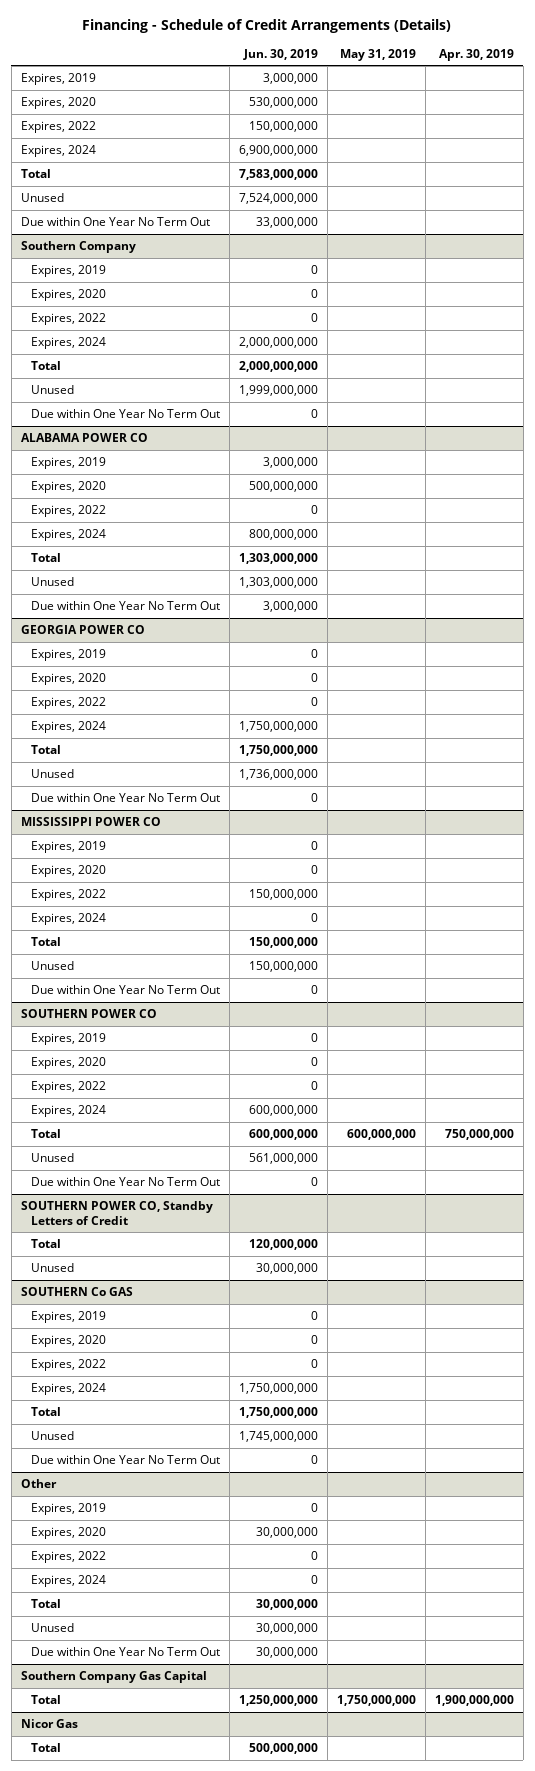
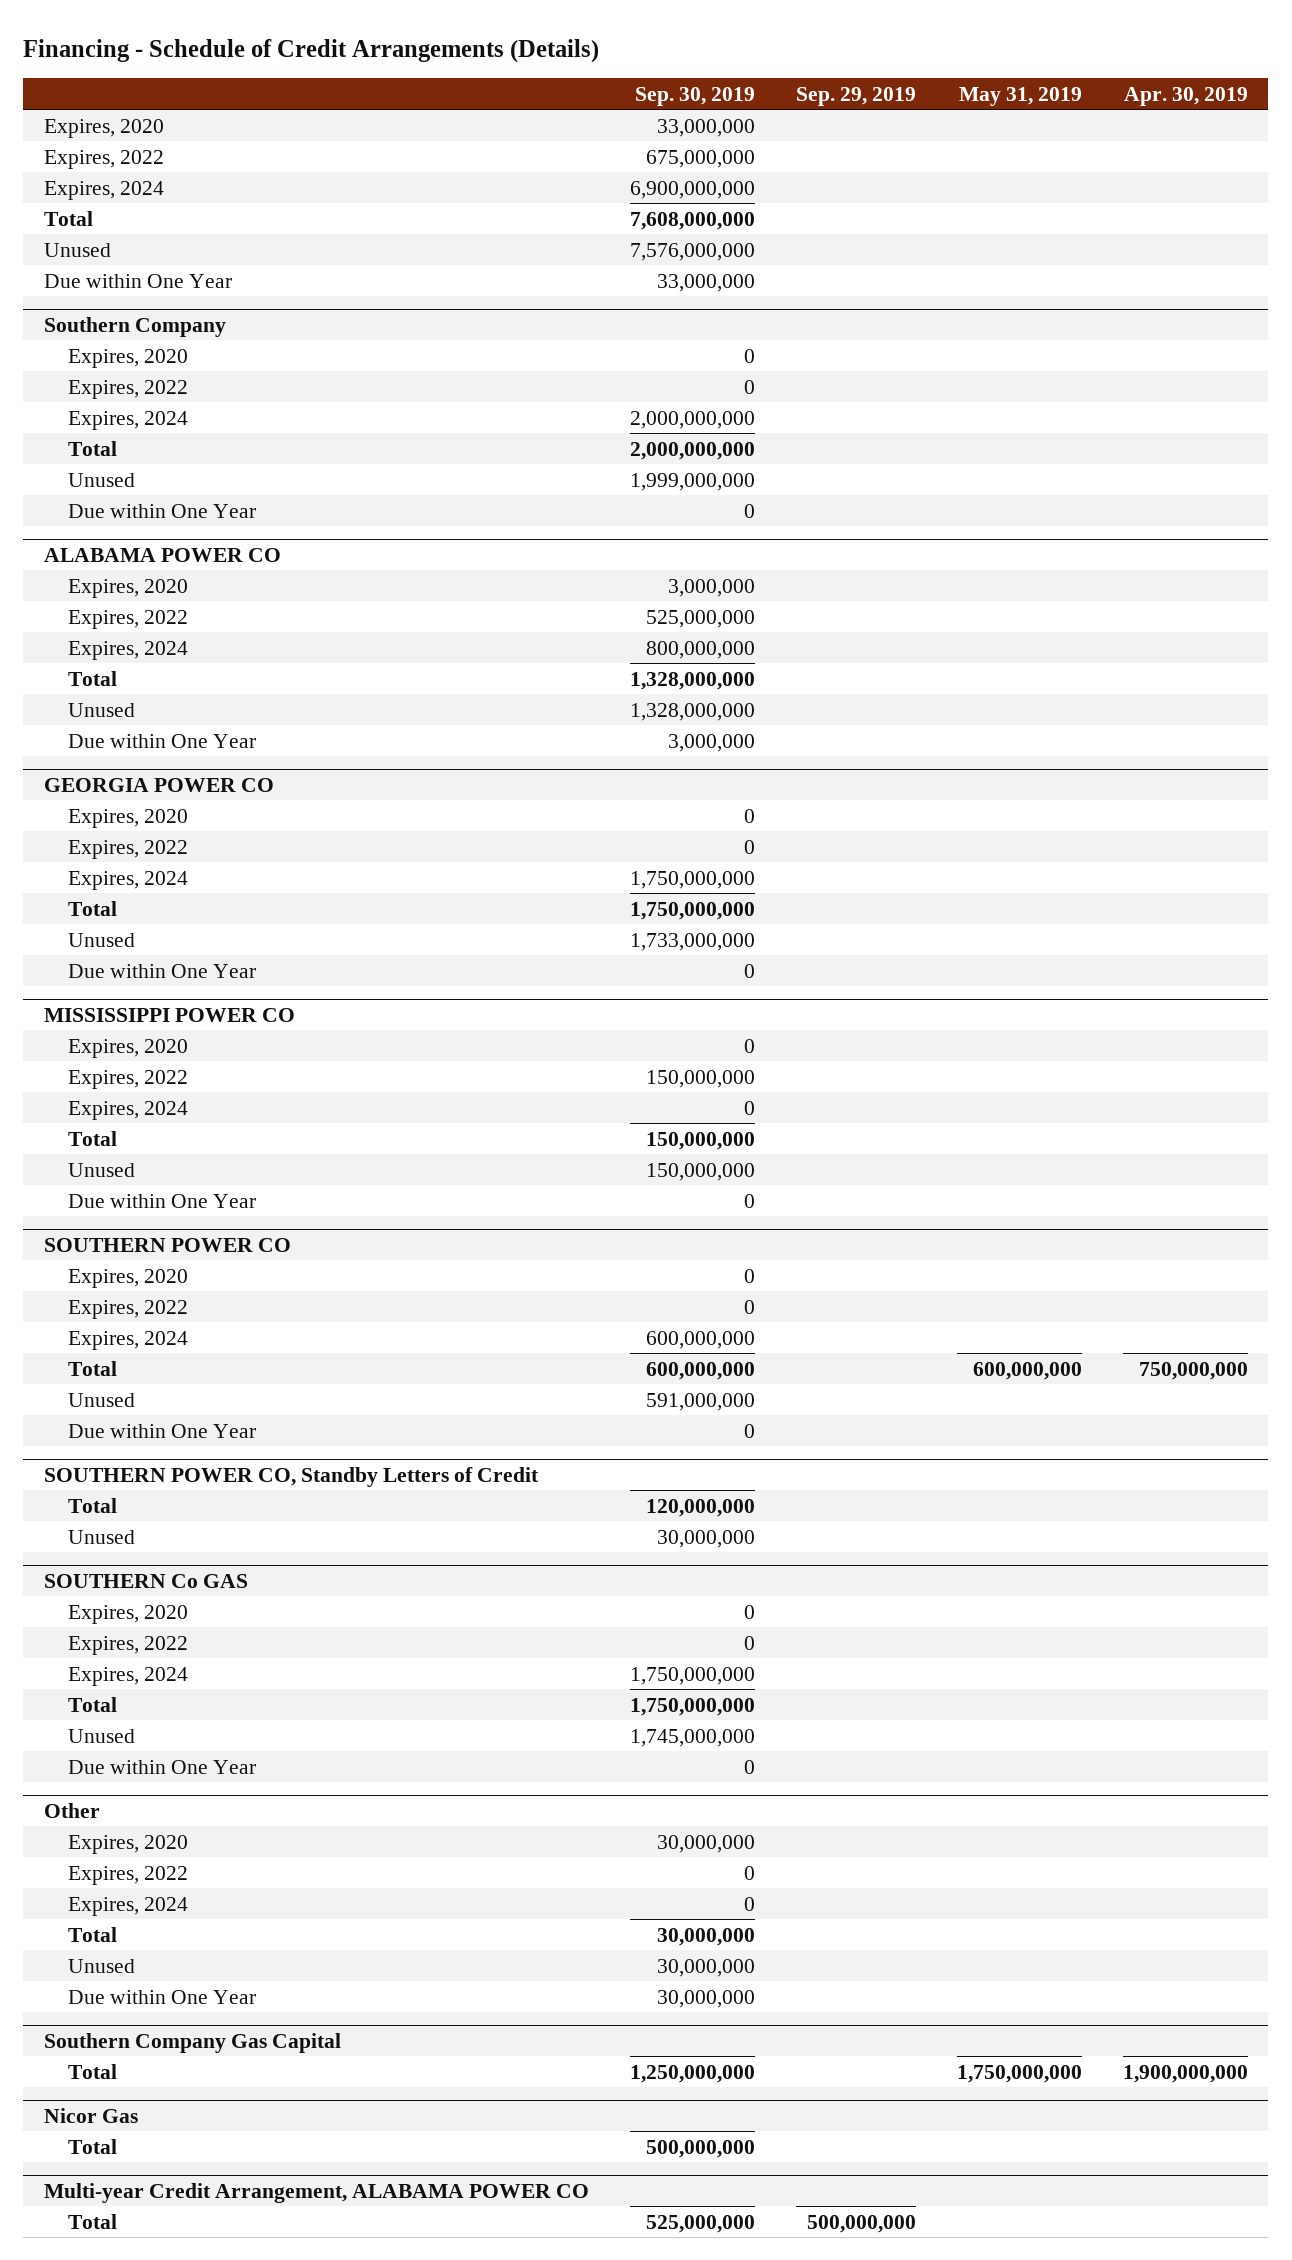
- | Jun. 30, 2019 | May 31, 2019 | Apr. 30, 2019
+ | Sep. 30, 2019 | Sep. 29, 2019 | May 31, 2019 | Apr. 30, 2019
- Expires, 2019 | 3,000,000 | |
- Due within One Year No Term Out | 33,000,000 | |
+ Due within One Year | 33,000,000 | | |
@ Southern Company
- Expires, 2019 | 0 | |
- Due within One Year No Term Out | 0 | |
+ Due within One Year | 0 | | |
@ ALABAMA POWER CO
- Expires, 2019 | 3,000,000 | |
- Due within One Year No Term Out | 3,000,000 | |
+ Due within One Year | 3,000,000 | | |
@ GEORGIA POWER CO
- Expires, 2019 | 0 | |
- Due within One Year No Term Out | 0 | |
+ Due within One Year | 0 | | |
@ MISSISSIPPI POWER CO
- Expires, 2019 | 0 | |
- Due within One Year No Term Out | 0 | |
+ Due within One Year | 0 | | |
@ SOUTHERN POWER CO
- Expires, 2019 | 0 | |
- Due within One Year No Term Out | 0 | |
+ Due within One Year | 0 | | |
@ SOUTHERN Co GAS
- Expires, 2019 | 0 | |
- Due within One Year No Term Out | 0 | |
+ Due within One Year | 0 | | |
@ Other
- Expires, 2019 | 0 | |
- Due within One Year No Term Out | 30,000,000 | |
+ Due within One Year | 30,000,000 | | |
+ Multi-year Credit Arrangement, ALABAMA POWER CO
+ Total | 525,000,000 | 500,000,000 | |

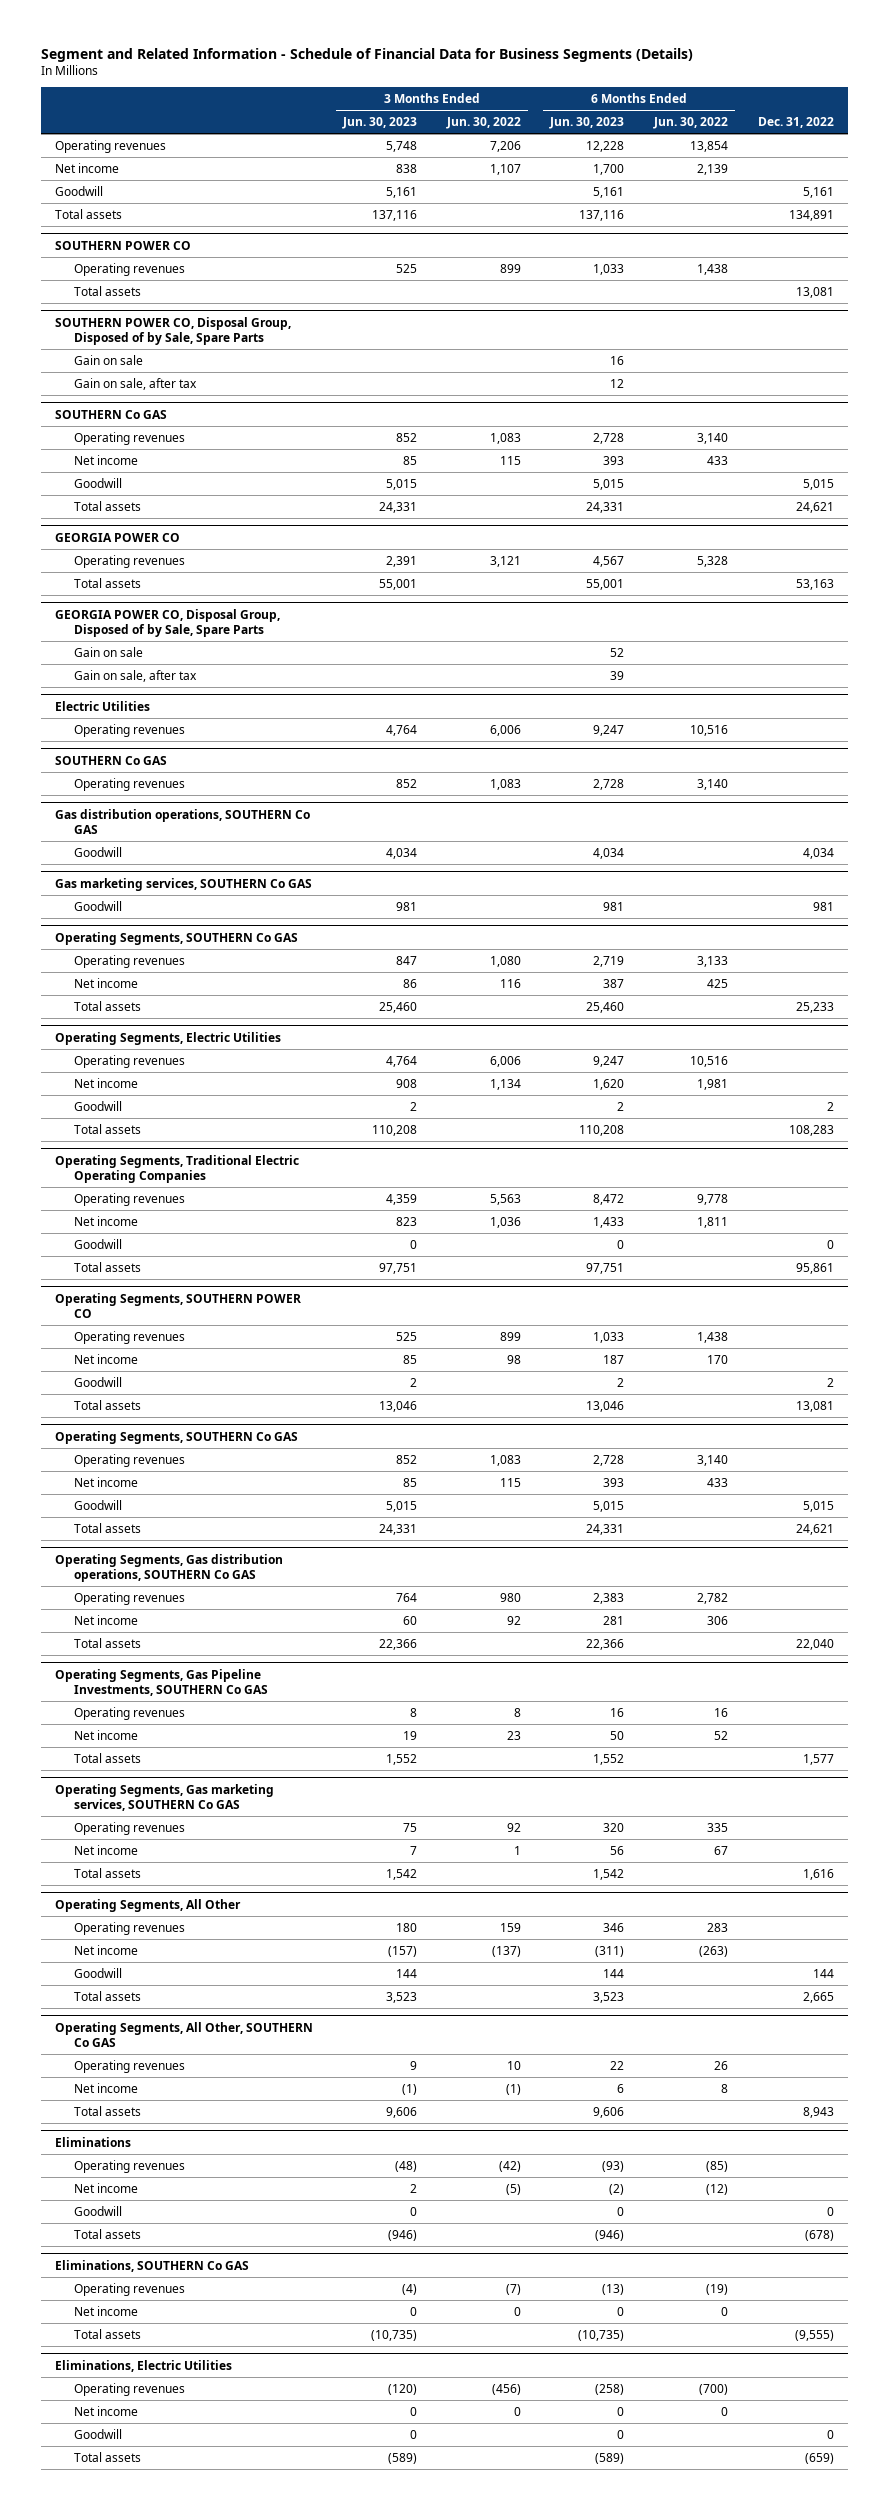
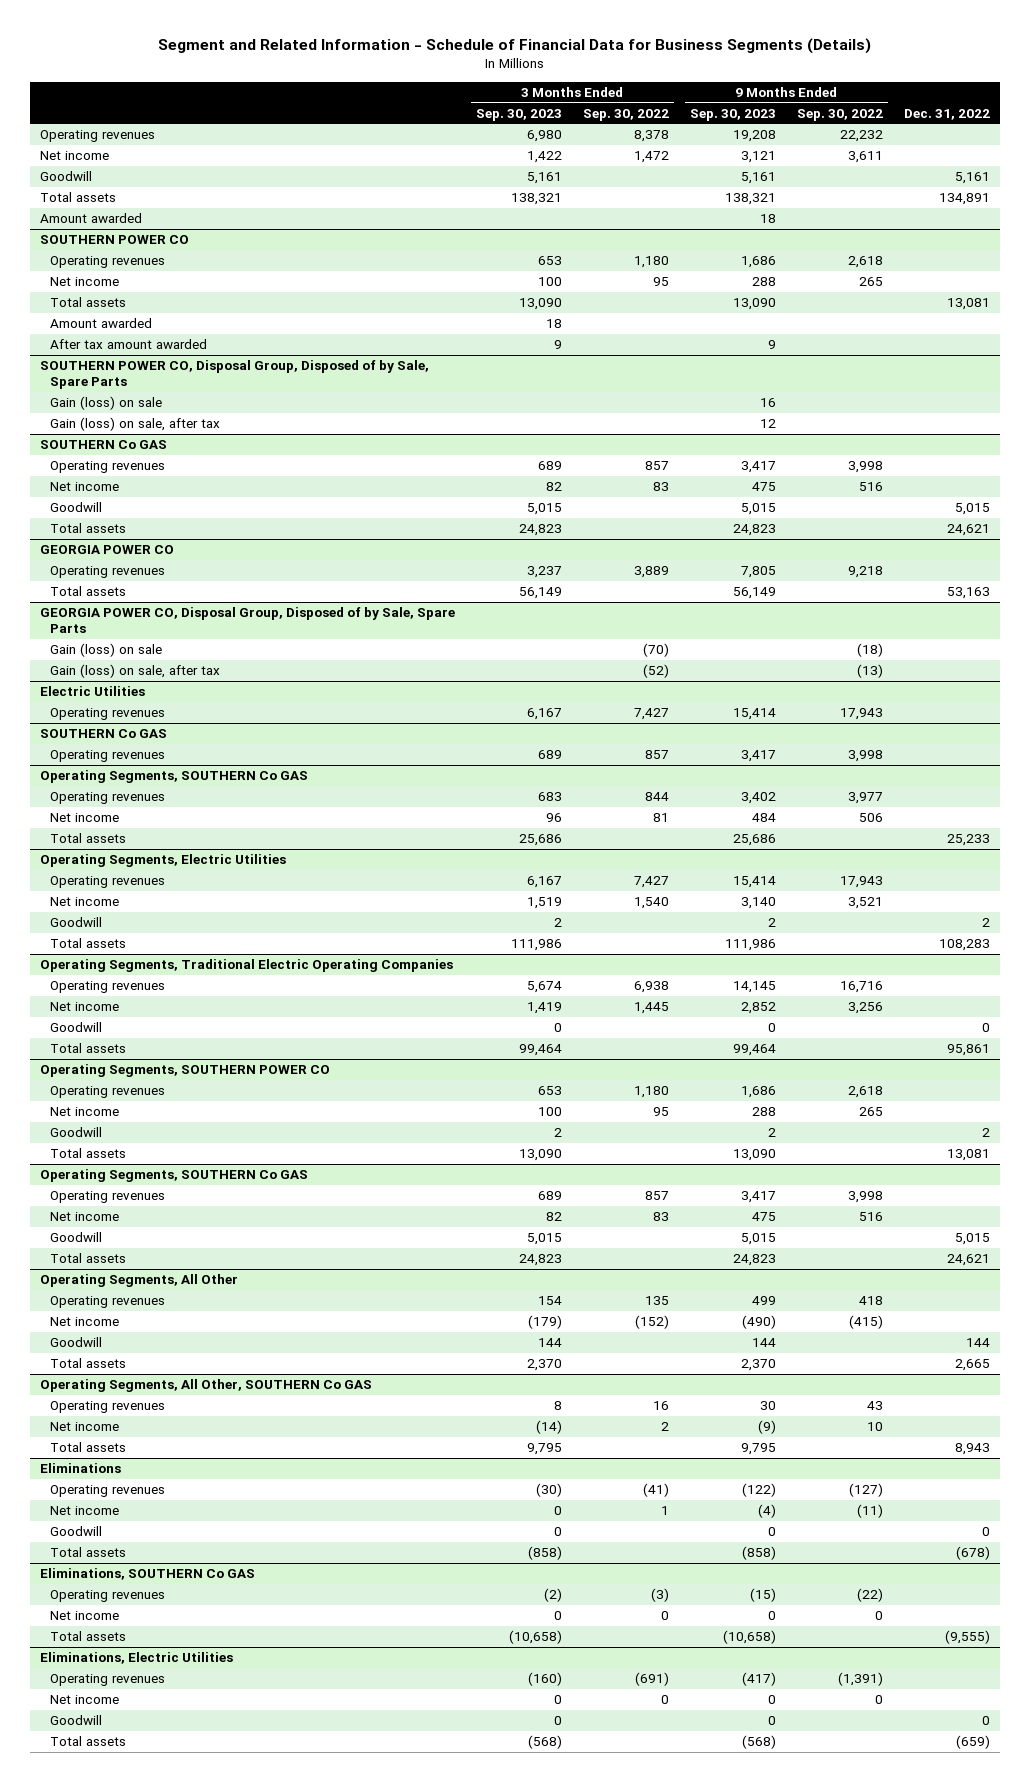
- | 3 Months Ended Jun. 30, 2023 | 3 Months Ended Jun. 30, 2022 | 6 Months Ended Jun. 30, 2023 | 6 Months Ended Jun. 30, 2022 | Dec. 31, 2022
+ | 3 Months Ended Sep. 30, 2023 | 3 Months Ended Sep. 30, 2022 | 9 Months Ended Sep. 30, 2023 | 9 Months Ended Sep. 30, 2022 | Dec. 31, 2022
+ Amount awarded | | | 18 | |
@ SOUTHERN POWER CO
+ Net income | 100 | 95 | 288 | 265 |
+ Amount awarded | 18 | | | |
+ After tax amount awarded | 9 | | 9 | |
@ SOUTHERN POWER CO, Disposal Group, Disposed of by Sale, Spare Parts
- Gain on sale | | | 16 | |
- Gain on sale, after tax | | | 12 | |
+ Gain (loss) on sale | | | 16 | |
+ Gain (loss) on sale, after tax | | | 12 | |
@ GEORGIA POWER CO, Disposal Group, Disposed of by Sale, Spare Parts
- Gain on sale | | | 52 | |
- Gain on sale, after tax | | | 39 | |
+ Gain (loss) on sale | | (70) | | (18) |
+ Gain (loss) on sale, after tax | | (52) | | (13) |
- Gas distribution operations, SOUTHERN Co GAS
- Goodwill | 4,034 | | 4,034 | | 4,034
- Gas marketing services, SOUTHERN Co GAS
- Goodwill | 981 | | 981 | | 981
- Operating Segments, Gas distribution operations, SOUTHERN Co GAS
- Operating revenues | 764 | 980 | 2,383 | 2,782 |
- Net income | 60 | 92 | 281 | 306 |
- Total assets | 22,366 | | 22,366 | | 22,040
- Operating Segments, Gas Pipeline Investments, SOUTHERN Co GAS
- Operating revenues | 8 | 8 | 16 | 16 |
- Net income | 19 | 23 | 50 | 52 |
- Total assets | 1,552 | | 1,552 | | 1,577
- Operating Segments, Gas marketing services, SOUTHERN Co GAS
- Operating revenues | 75 | 92 | 320 | 335 |
- Net income | 7 | 1 | 56 | 67 |
- Total assets | 1,542 | | 1,542 | | 1,616

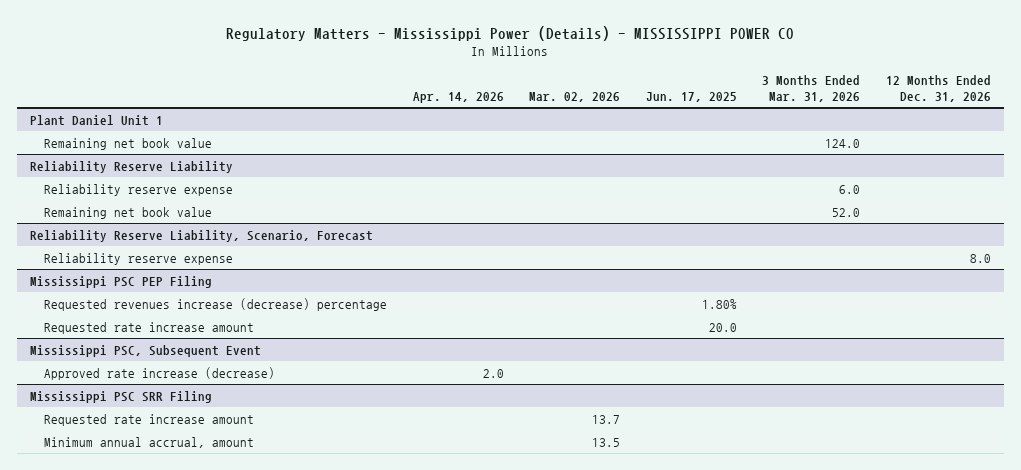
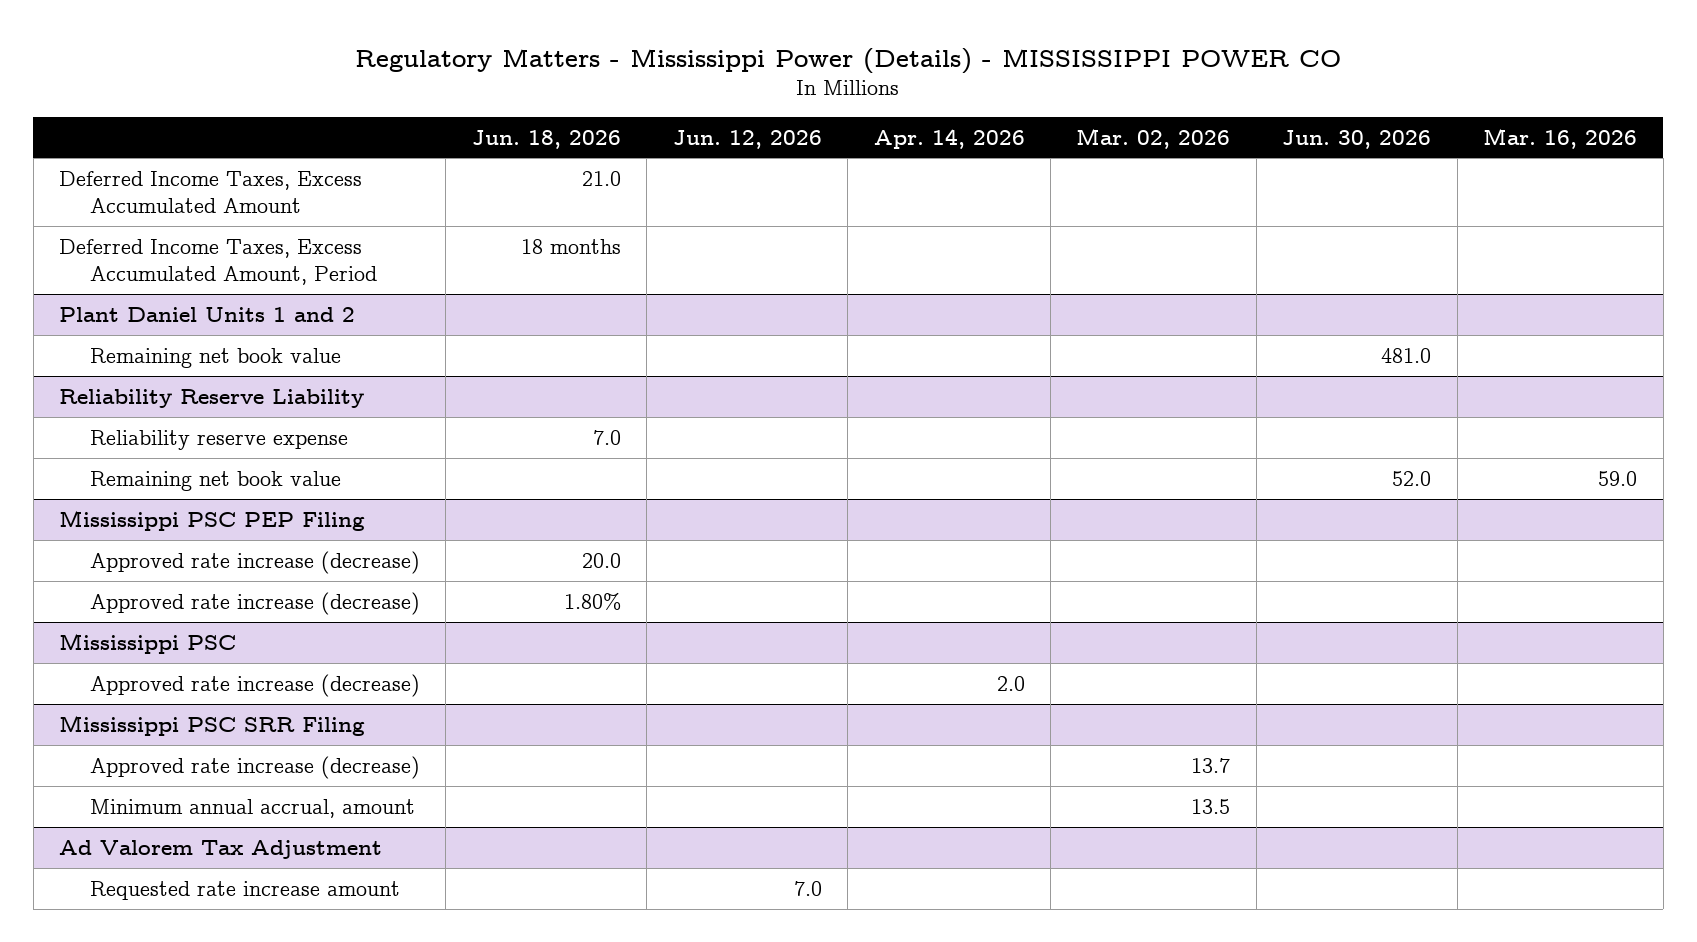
- | Apr. 14, 2026 | Mar. 02, 2026 | Jun. 17, 2025 | 3 Months Ended Mar. 31, 2026 | 12 Months Ended Dec. 31, 2026
+ | Jun. 18, 2026 | Jun. 12, 2026 | Apr. 14, 2026 | Mar. 02, 2026 | Jun. 30, 2026 | Mar. 16, 2026
- Plant Daniel Unit 1
+ Deferred Income Taxes, Excess Accumulated Amount | 21.0 | | | | |
+ Deferred Income Taxes, Excess Accumulated Amount, Period | 18 months | | | | |
+ Plant Daniel Units 1 and 2
- Reliability Reserve Liability, Scenario, Forecast
- Reliability reserve expense | | | | | 8.0
@ Mississippi PSC PEP Filing
- Requested revenues increase (decrease) percentage | | | 1.80% | |
- Requested rate increase amount | | | 20.0 | |
- Mississippi PSC, Subsequent Event
@ Mississippi PSC PEP Filing
+ Approved rate increase (decrease) | 20.0 | | | | |
+ Approved rate increase (decrease) | 1.80% | | | | |
+ Mississippi PSC
@ Mississippi PSC SRR Filing
- Requested rate increase amount | | 13.7 | | |
+ Approved rate increase (decrease) | | | | 13.7 | |
+ Ad Valorem Tax Adjustment
+ Requested rate increase amount | | 7.0 | | | |

